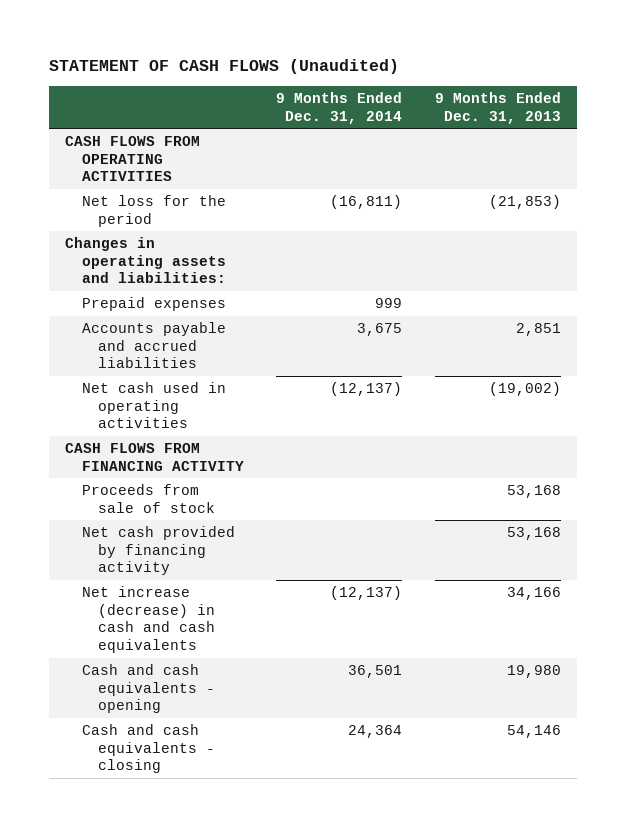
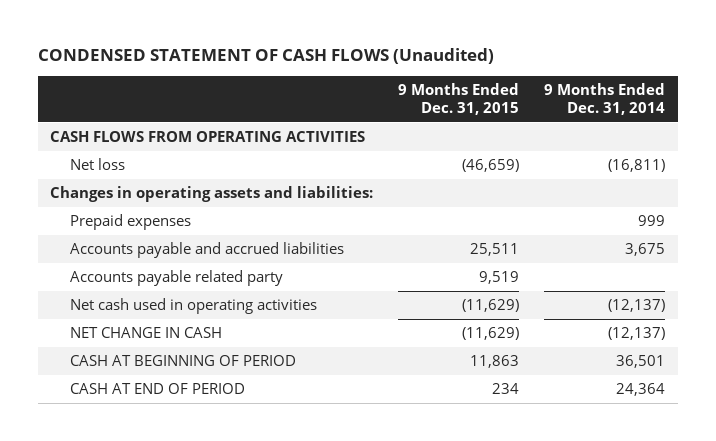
- STATEMENT OF CASH FLOWS (Unaudited)
+ CONDENSED STATEMENT OF CASH FLOWS (Unaudited)
- | 9 Months Ended Dec. 31, 2014 | 9 Months Ended Dec. 31, 2013
+ | 9 Months Ended Dec. 31, 2015 | 9 Months Ended Dec. 31, 2014
- Net loss for the period | (16,811) | (21,853)
+ Net loss | (46,659) | (16,811)
+ Accounts payable related party | 9,519 |
- CASH FLOWS FROM FINANCING ACTIVITY
- Proceeds from sale of stock | | 53,168
- Net cash provided by financing activity | | 53,168
- Net increase (decrease) in cash and cash equivalents | (12,137) | 34,166
- Cash and cash equivalents - opening | 36,501 | 19,980
- Cash and cash equivalents - closing | 24,364 | 54,146
+ NET CHANGE IN CASH | (11,629) | (12,137)
+ CASH AT BEGINNING OF PERIOD | 11,863 | 36,501
+ CASH AT END OF PERIOD | 234 | 24,364

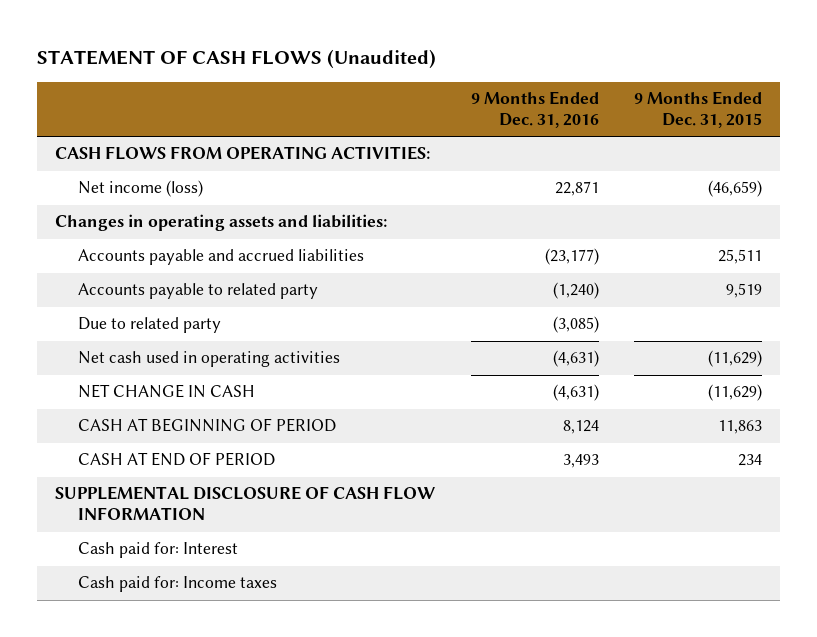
- CONDENSED STATEMENT OF CASH FLOWS (Unaudited)
+ STATEMENT OF CASH FLOWS (Unaudited)
- | 9 Months Ended Dec. 31, 2015 | 9 Months Ended Dec. 31, 2014
+ | 9 Months Ended Dec. 31, 2016 | 9 Months Ended Dec. 31, 2015
- CASH FLOWS FROM OPERATING ACTIVITIES
- Net loss | (46,659) | (16,811)
+ CASH FLOWS FROM OPERATING ACTIVITIES:
+ Net income (loss) | 22,871 | (46,659)
- Prepaid expenses | | 999
- Accounts payable related party | 9,519 |
+ Accounts payable to related party | (1,240) | 9,519
+ Due to related party | (3,085) |
+ SUPPLEMENTAL DISCLOSURE OF CASH FLOW INFORMATION
+ Cash paid for: Interest
+ Cash paid for: Income taxes

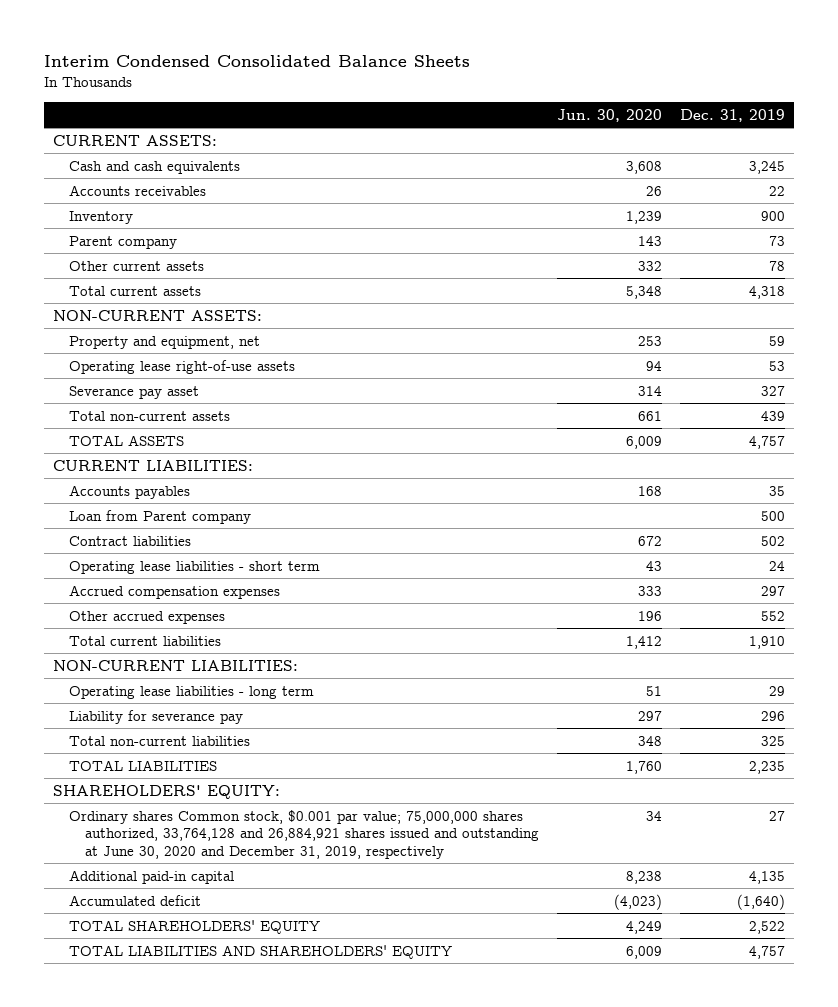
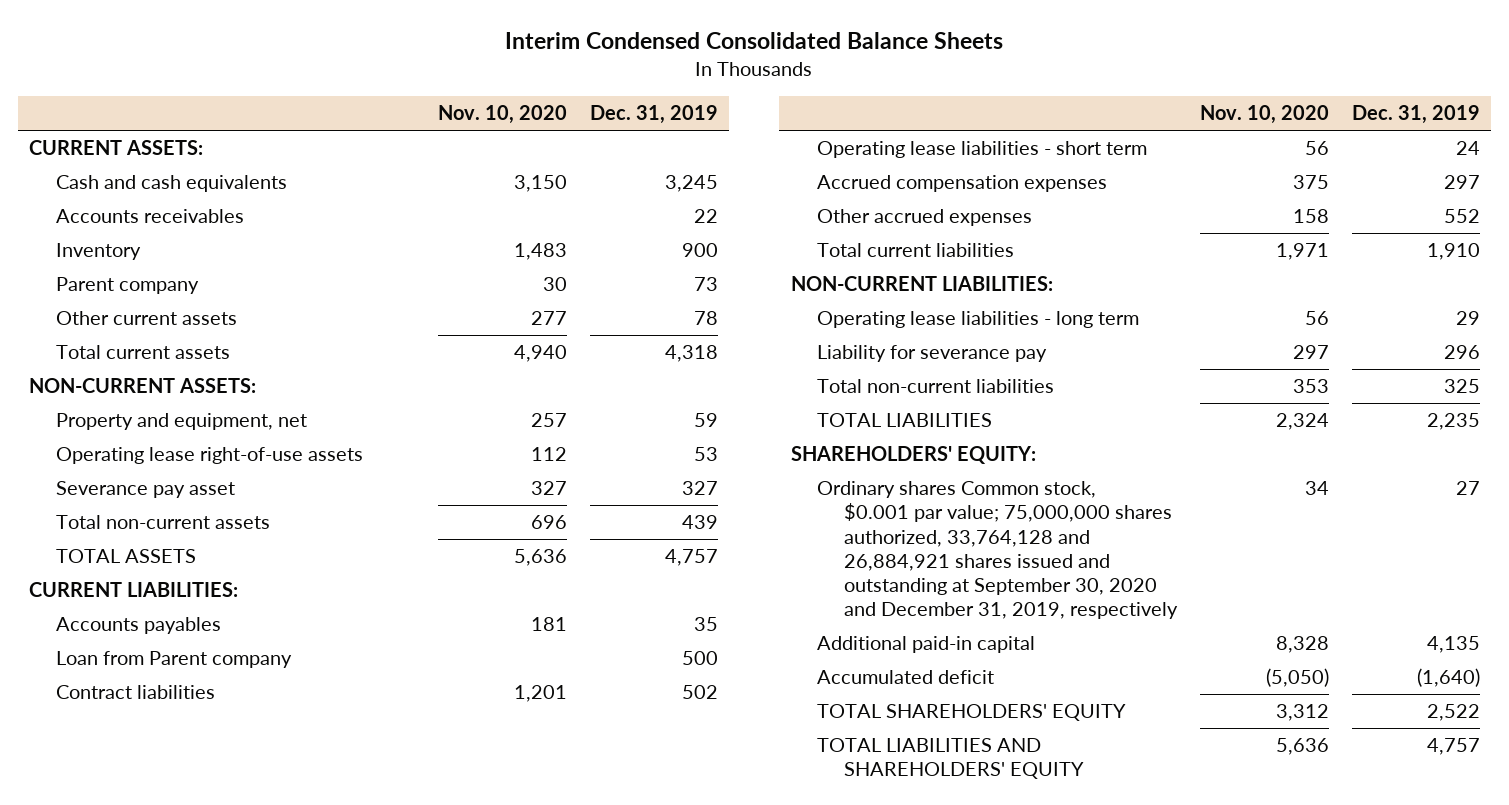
- | Jun. 30, 2020 | Dec. 31, 2019
+ | Nov. 10, 2020 | Dec. 31, 2019
- Ordinary shares Common stock, $0.001 par value; 75,000,000 shares authorized, 33,764,128 and 26,884,921 shares issued and outstanding at June 30, 2020 and December 31, 2019, respectively | 34 | 27
+ Ordinary shares Common stock, $0.001 par value; 75,000,000 shares authorized, 33,764,128 and 26,884,921 shares issued and outstanding at September 30, 2020 and December 31, 2019, respectively | 34 | 27

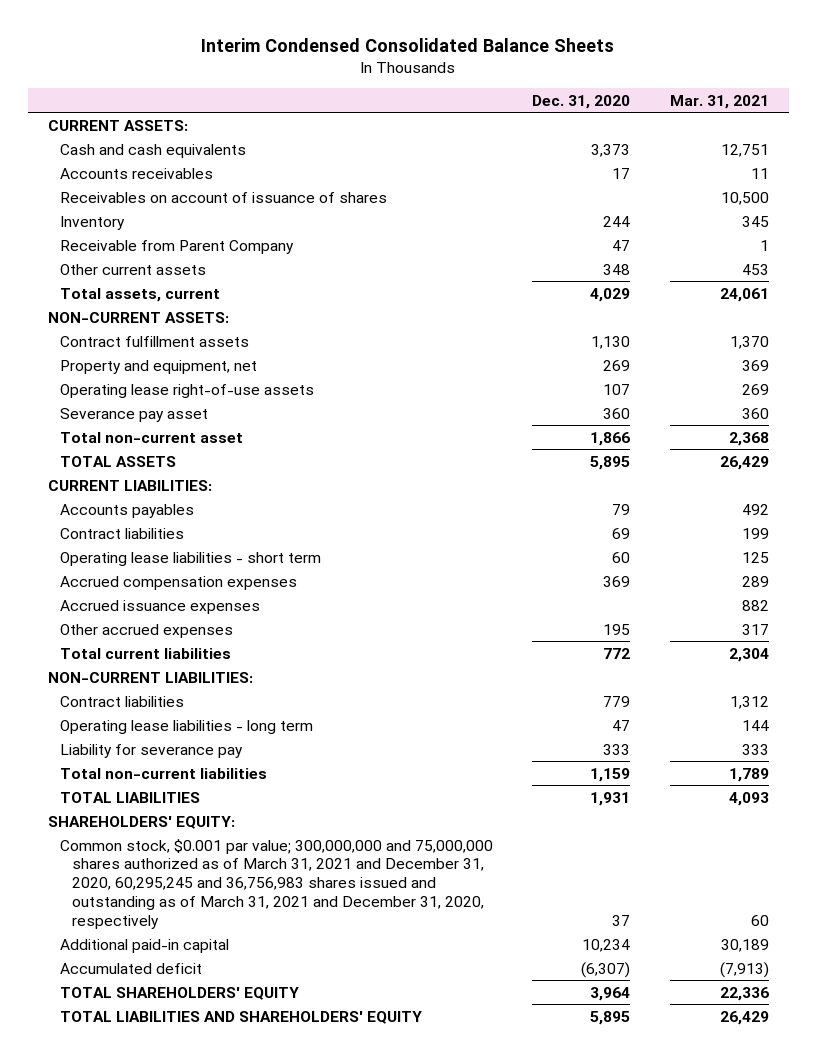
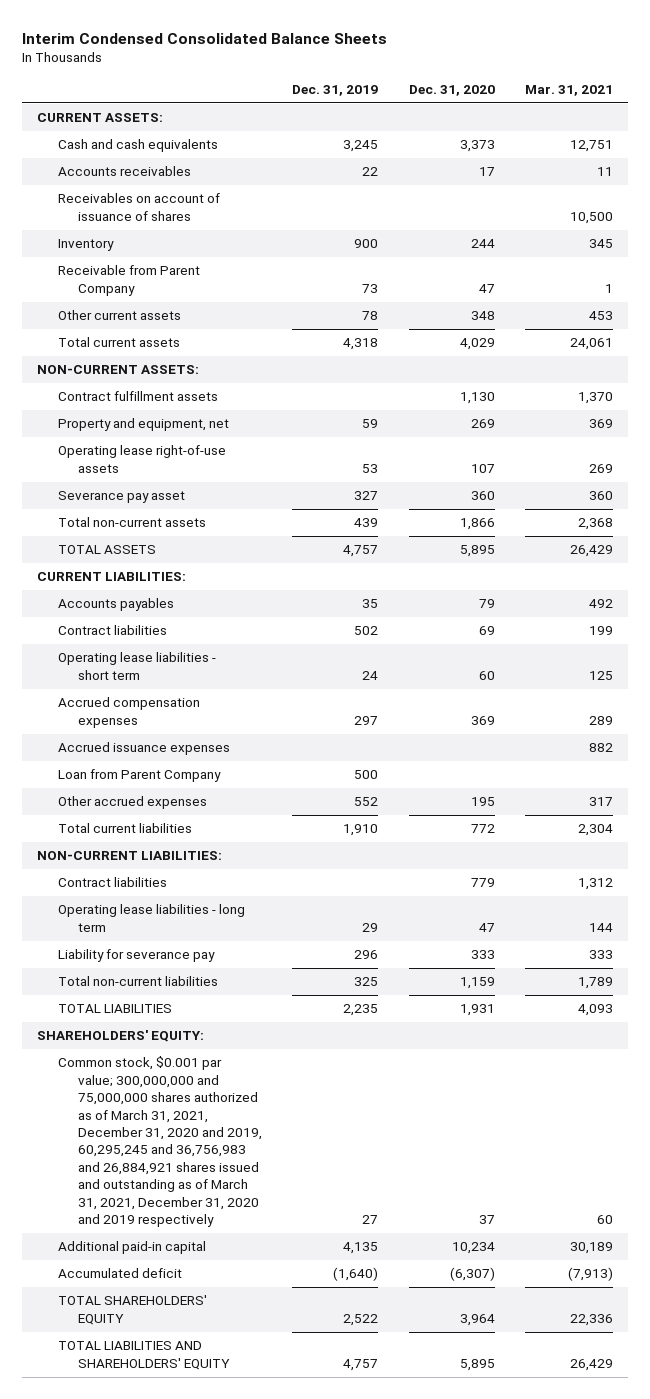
- | Dec. 31, 2020 | Mar. 31, 2021
+ | Dec. 31, 2019 | Dec. 31, 2020 | Mar. 31, 2021
- Total assets, current | 4,029 | 24,061
+ Total current assets | 4,318 | 4,029 | 24,061
- Total non-current asset | 1,866 | 2,368
+ Total non-current assets | 439 | 1,866 | 2,368
+ Loan from Parent Company | 500 | |
- Common stock, $0.001 par value; 300,000,000 and 75,000,000 shares authorized as of March 31, 2021 and December 31, 2020, 60,295,245 and 36,756,983 shares issued and outstanding as of March 31, 2021 and December 31, 2020, respectively | 37 | 60
+ Common stock, $0.001 par value; 300,000,000 and 75,000,000 shares authorized as of March 31, 2021, December 31, 2020 and 2019, 60,295,245 and 36,756,983 and 26,884,921 shares issued and outstanding as of March 31, 2021, December 31, 2020 and 2019 respectively | 27 | 37 | 60

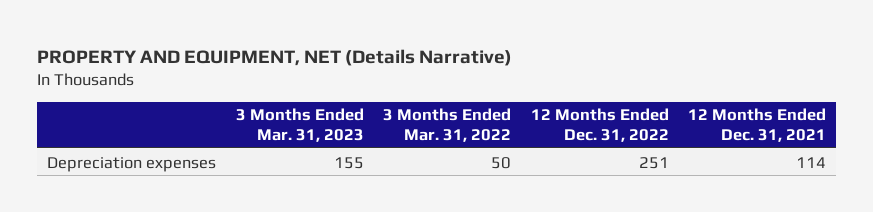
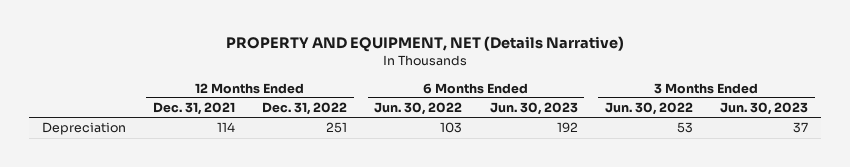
- | 3 Months Ended Mar. 31, 2023 | 3 Months Ended Mar. 31, 2022 | 12 Months Ended Dec. 31, 2022 | 12 Months Ended Dec. 31, 2021
+ | 12 Months Ended Dec. 31, 2021 | 12 Months Ended Dec. 31, 2022 | 6 Months Ended Jun. 30, 2022 | 6 Months Ended Jun. 30, 2023 | 3 Months Ended Jun. 30, 2022 | 3 Months Ended Jun. 30, 2023
- Depreciation expenses | 155 | 50 | 251 | 114
+ Depreciation | 114 | 251 | 103 | 192 | 53 | 37

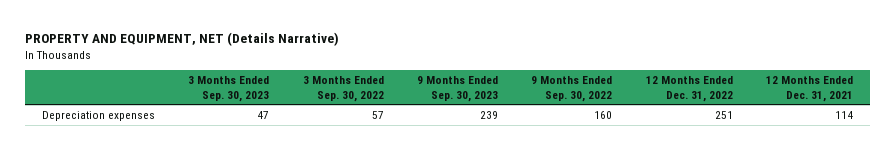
- | 12 Months Ended Dec. 31, 2021 | 12 Months Ended Dec. 31, 2022 | 6 Months Ended Jun. 30, 2022 | 6 Months Ended Jun. 30, 2023 | 3 Months Ended Jun. 30, 2022 | 3 Months Ended Jun. 30, 2023
+ | 3 Months Ended Sep. 30, 2023 | 3 Months Ended Sep. 30, 2022 | 9 Months Ended Sep. 30, 2023 | 9 Months Ended Sep. 30, 2022 | 12 Months Ended Dec. 31, 2022 | 12 Months Ended Dec. 31, 2021
- Depreciation | 114 | 251 | 103 | 192 | 53 | 37
+ Depreciation expenses | 47 | 57 | 239 | 160 | 251 | 114

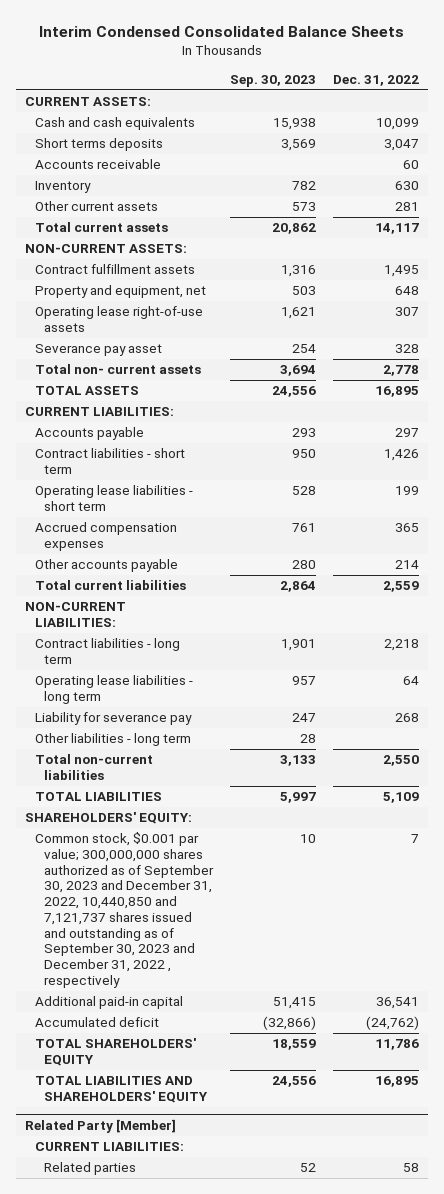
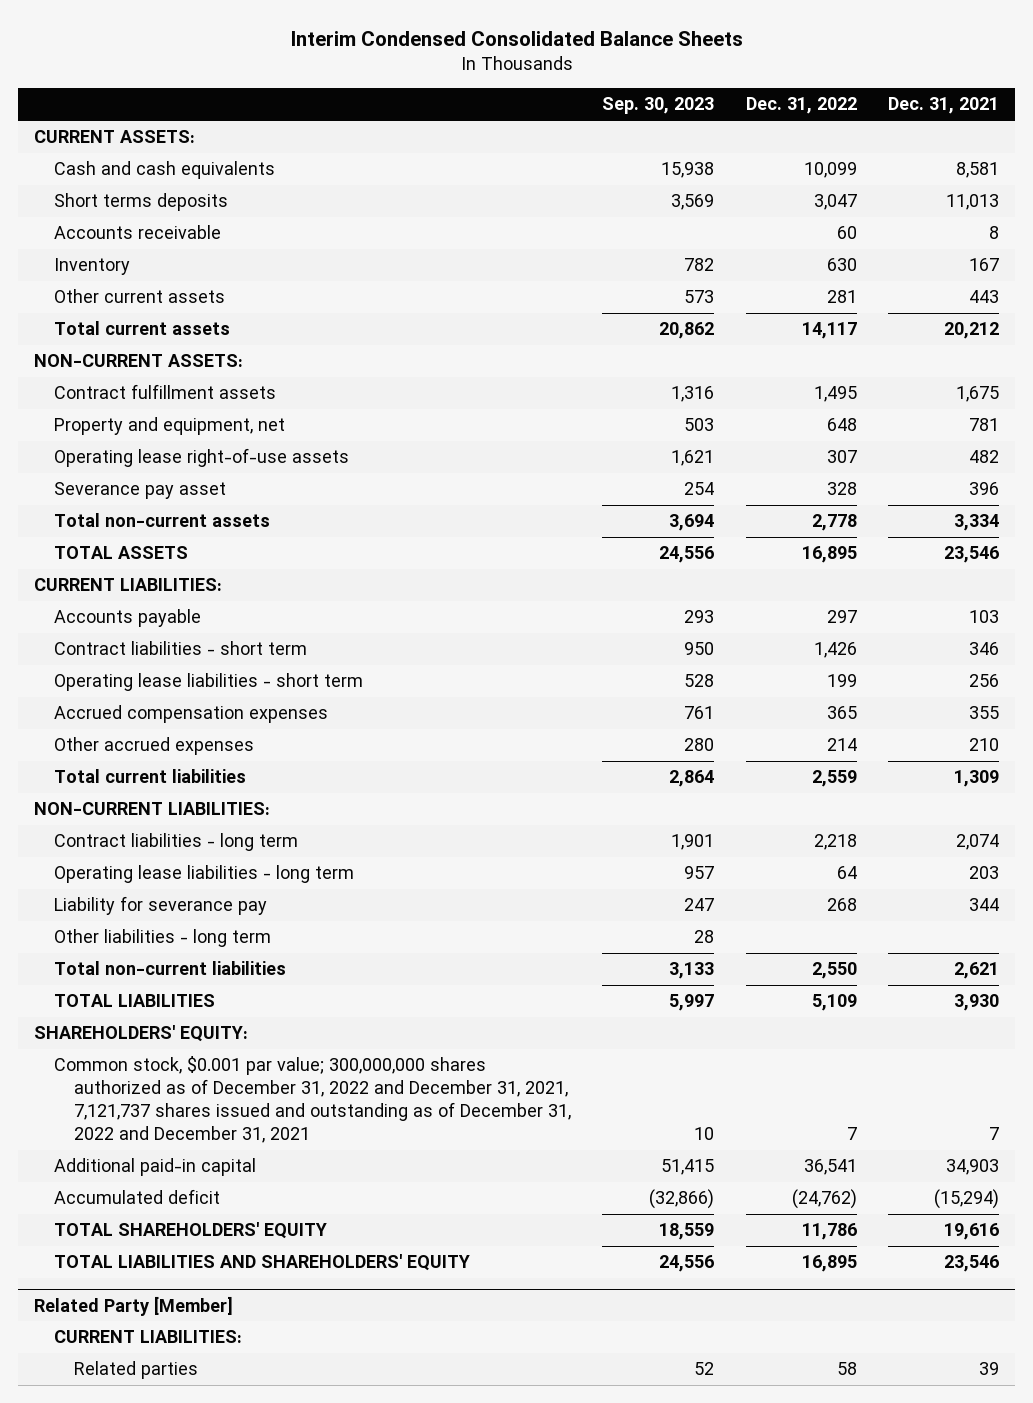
- | Sep. 30, 2023 | Dec. 31, 2022
+ | Sep. 30, 2023 | Dec. 31, 2022 | Dec. 31, 2021
- Total non- current assets | 3,694 | 2,778
+ Total non-current assets | 3,694 | 2,778 | 3,334
- Other accounts payable | 280 | 214
+ Other accrued expenses | 280 | 214 | 210
- Common stock, $0.001 par value; 300,000,000 shares authorized as of September 30, 2023 and December 31, 2022, 10,440,850 and 7,121,737 shares issued and outstanding as of September 30, 2023 and December 31, 2022 , respectively | 10 | 7
+ Common stock, $0.001 par value; 300,000,000 shares authorized as of December 31, 2022 and December 31, 2021, 7,121,737 shares issued and outstanding as of December 31, 2022 and December 31, 2021 | 10 | 7 | 7

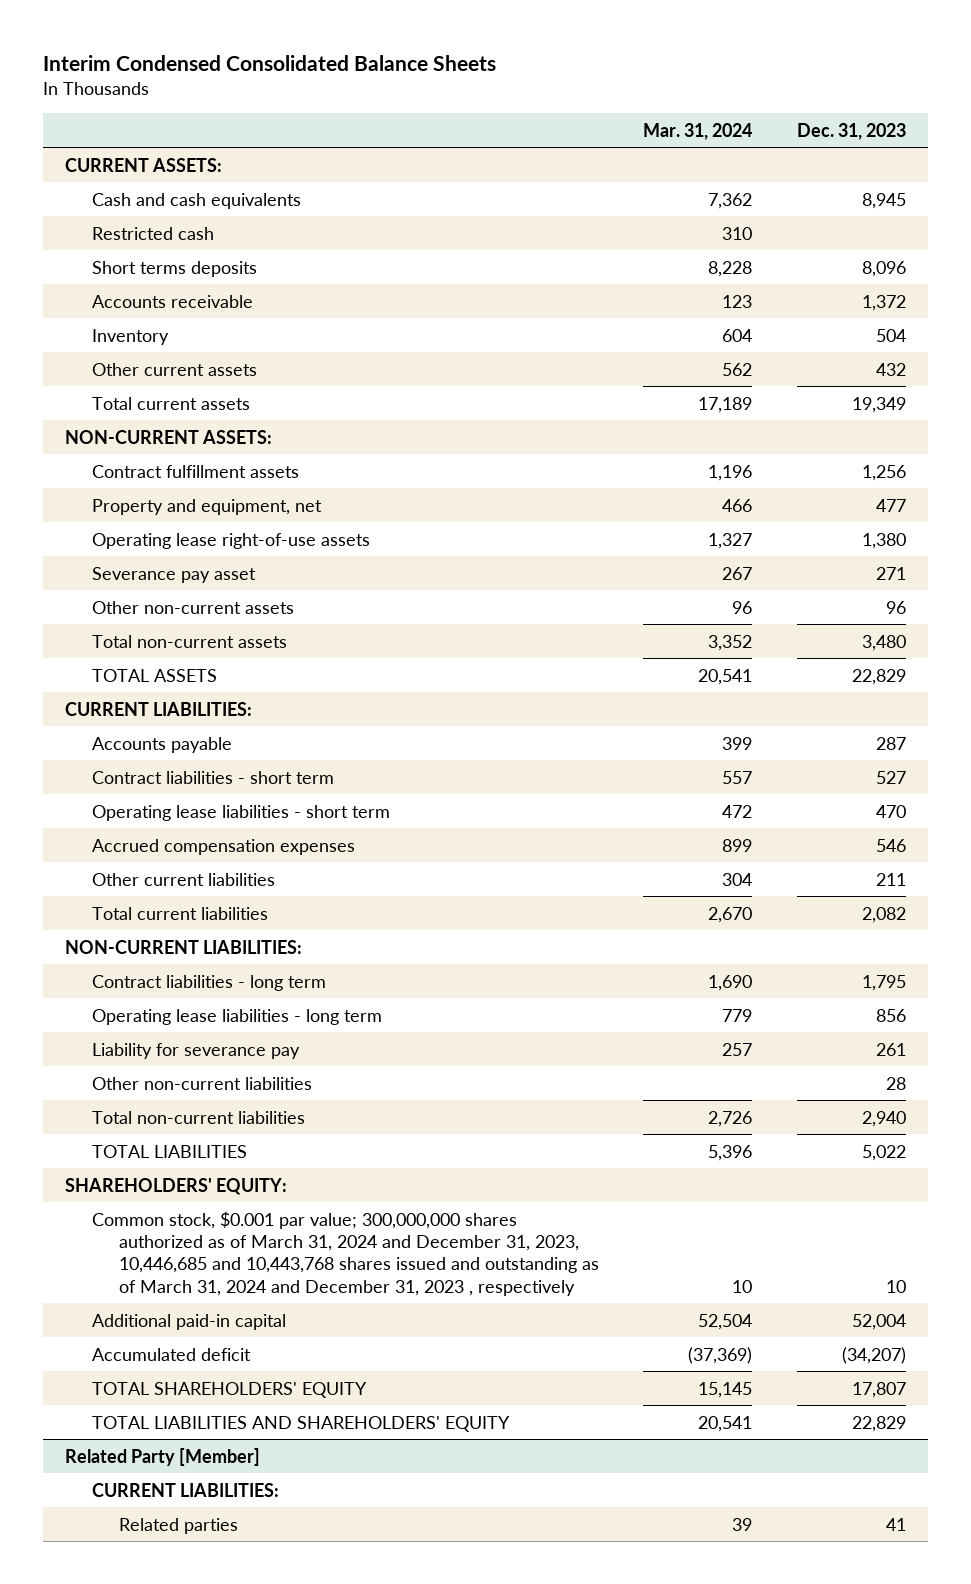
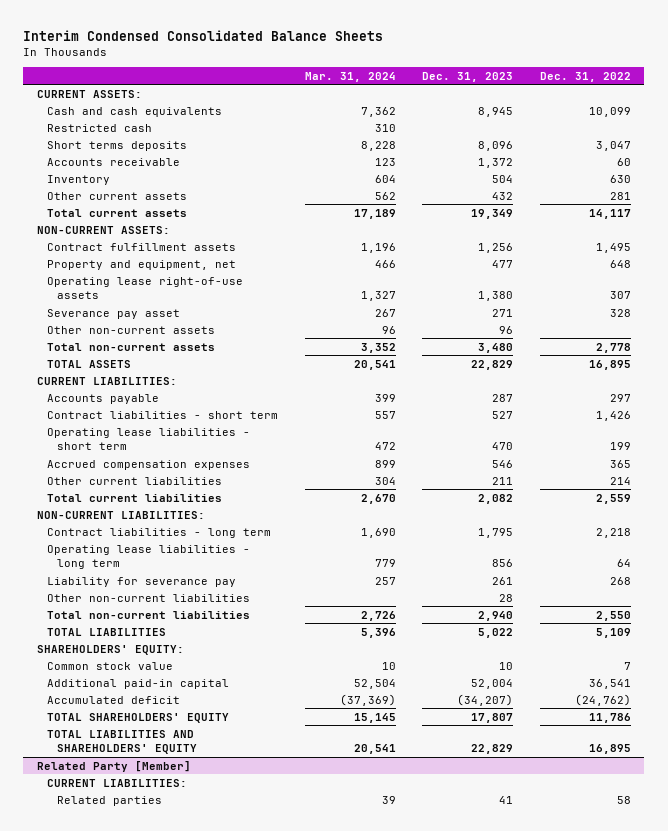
- | Mar. 31, 2024 | Dec. 31, 2023
+ | Mar. 31, 2024 | Dec. 31, 2023 | Dec. 31, 2022
- Common stock, $0.001 par value; 300,000,000 shares authorized as of March 31, 2024 and December 31, 2023, 10,446,685 and 10,443,768 shares issued and outstanding as of March 31, 2024 and December 31, 2023 , respectively | 10 | 10
+ Common stock value | 10 | 10 | 7

